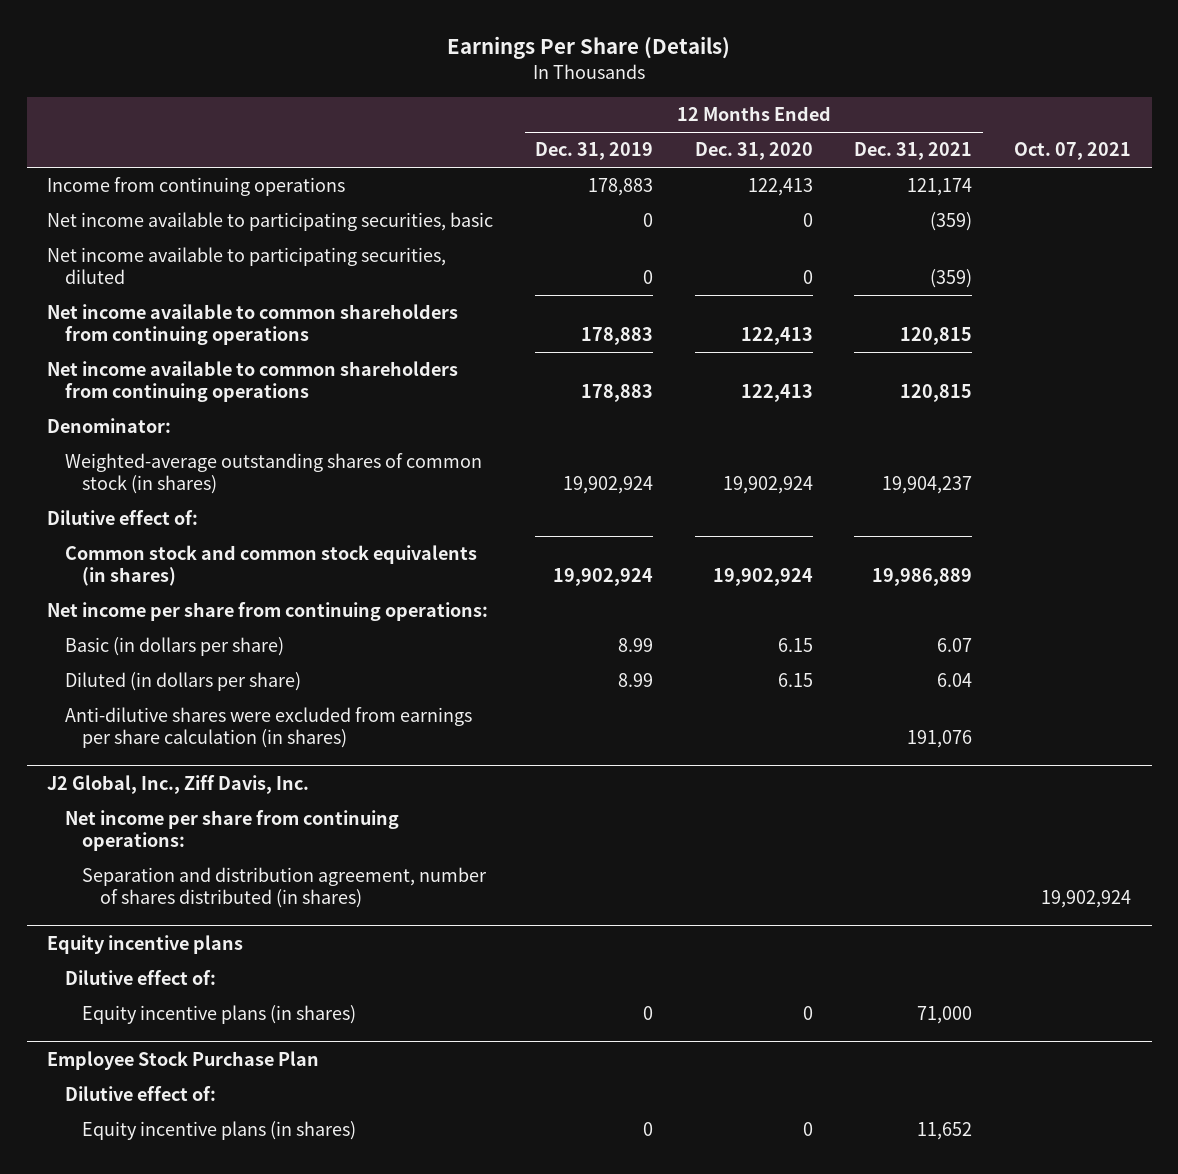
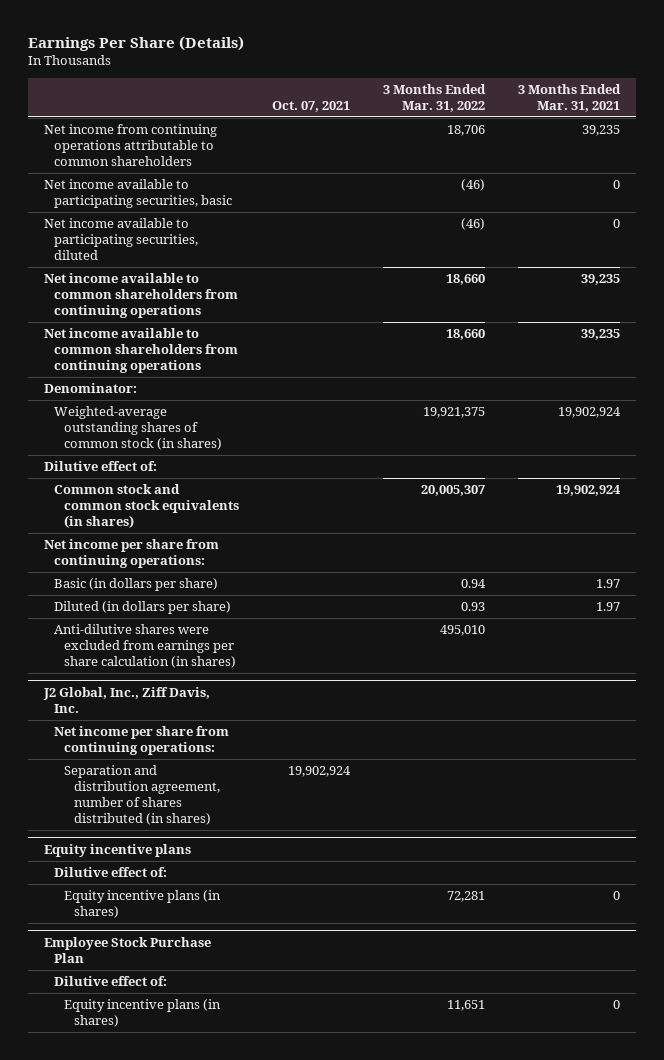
- | 12 Months Ended Dec. 31, 2019 | 12 Months Ended Dec. 31, 2020 | 12 Months Ended Dec. 31, 2021 | Oct. 07, 2021
+ | Oct. 07, 2021 | 3 Months Ended Mar. 31, 2022 | 3 Months Ended Mar. 31, 2021
- Income from continuing operations | 178,883 | 122,413 | 121,174 |
+ Net income from continuing operations attributable to common shareholders | | 18,706 | 39,235

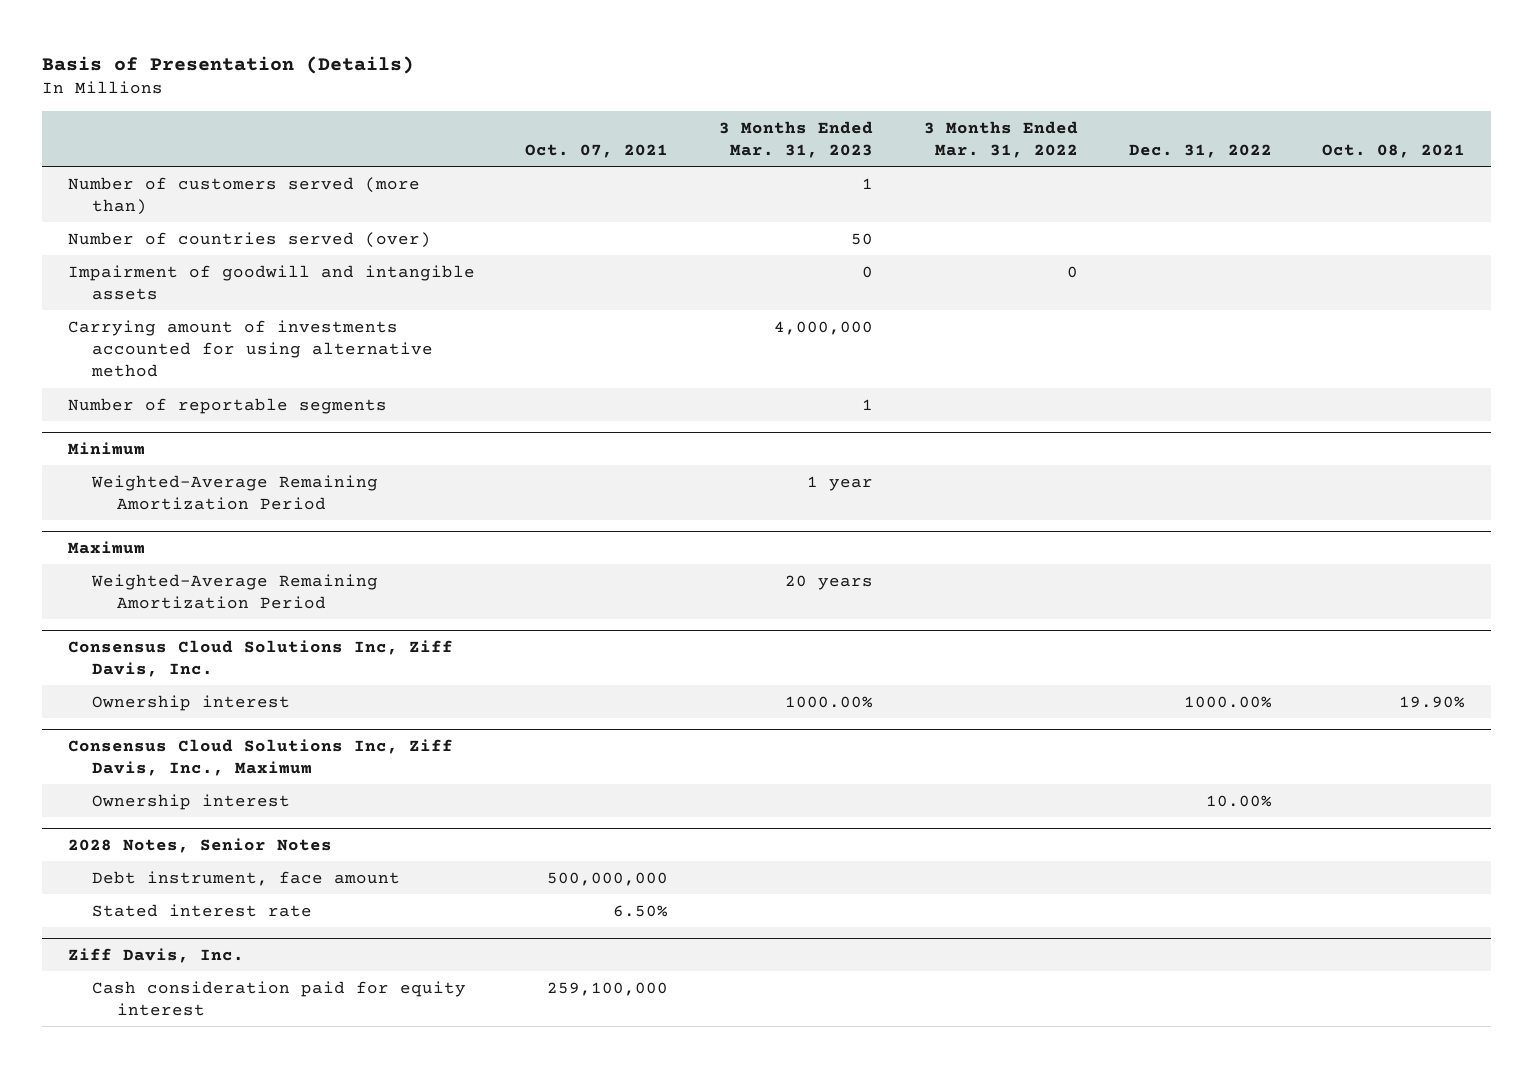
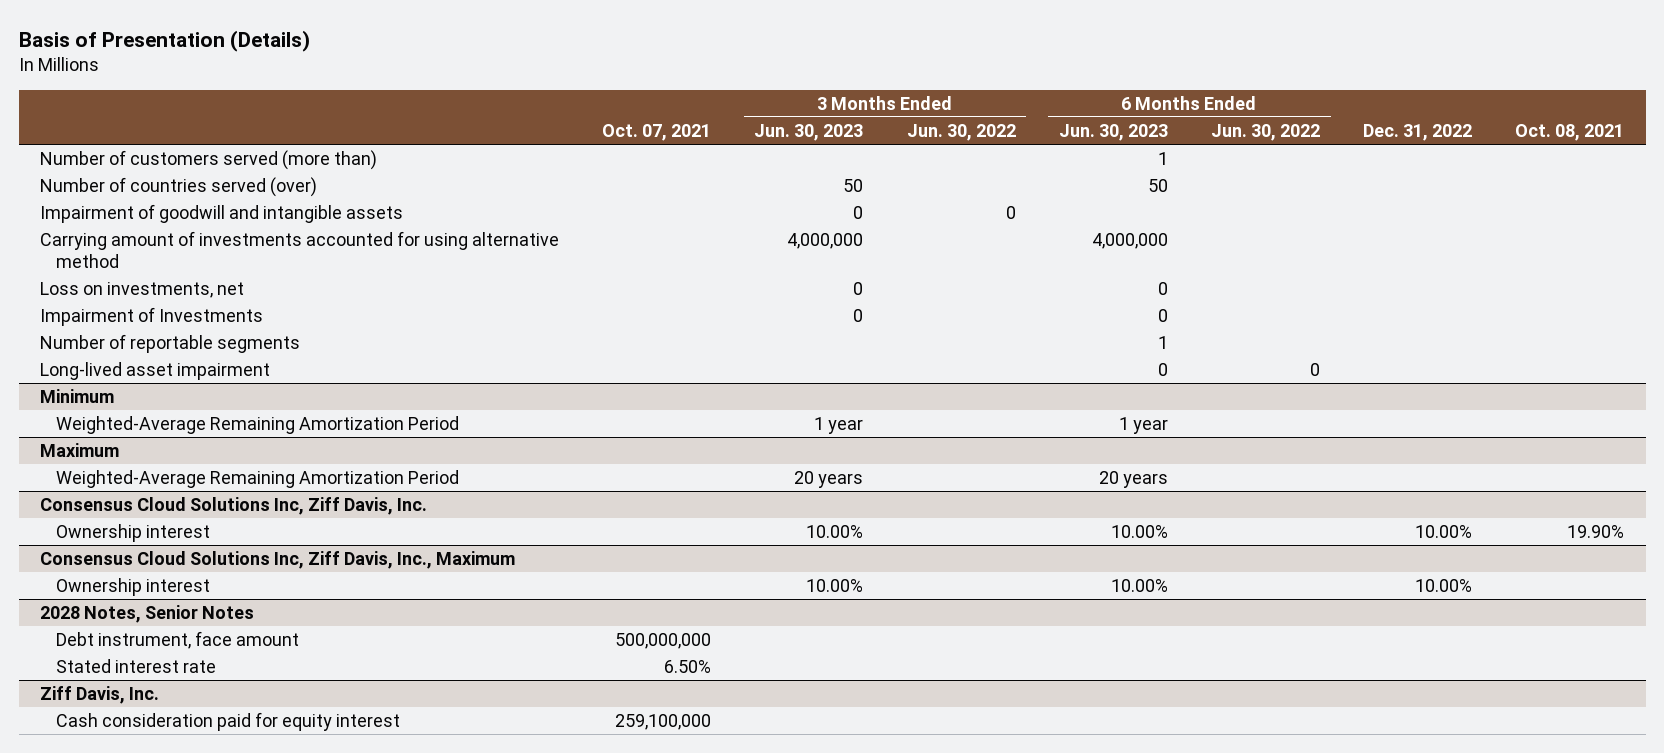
- | Oct. 07, 2021 | 3 Months Ended Mar. 31, 2023 | 3 Months Ended Mar. 31, 2022 | Dec. 31, 2022 | Oct. 08, 2021
+ | Oct. 07, 2021 | 3 Months Ended Jun. 30, 2023 | 3 Months Ended Jun. 30, 2022 | 6 Months Ended Jun. 30, 2023 | 6 Months Ended Jun. 30, 2022 | Dec. 31, 2022 | Oct. 08, 2021
+ Loss on investments, net | | 0 | | 0 | | |
+ Impairment of Investments | | 0 | | 0 | | |
+ Long-lived asset impairment | | | | 0 | 0 | |
@ Consensus Cloud Solutions Inc, Ziff Davis, Inc.
- Ownership interest | | 1000.00% | | 1000.00% | 19.90%
+ Ownership interest | | 10.00% | | 10.00% | | 10.00% | 19.90%

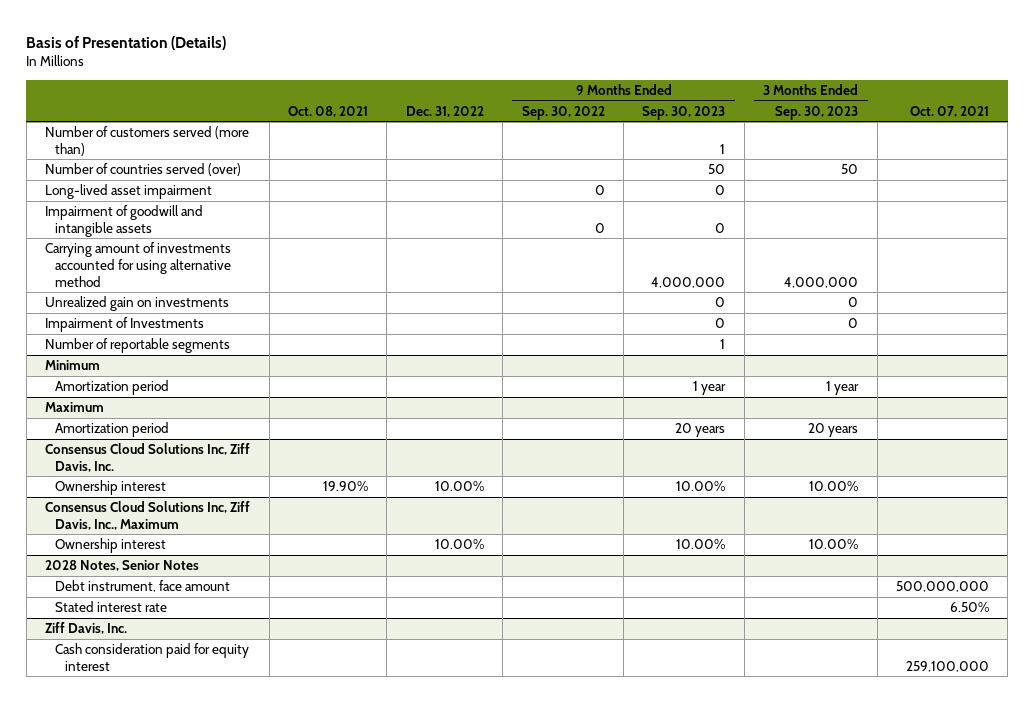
- | Oct. 07, 2021 | 3 Months Ended Jun. 30, 2023 | 3 Months Ended Jun. 30, 2022 | 6 Months Ended Jun. 30, 2023 | 6 Months Ended Jun. 30, 2022 | Dec. 31, 2022 | Oct. 08, 2021
+ | Oct. 08, 2021 | Dec. 31, 2022 | 9 Months Ended Sep. 30, 2022 | 9 Months Ended Sep. 30, 2023 | 3 Months Ended Sep. 30, 2023 | Oct. 07, 2021
moved up: Long-lived asset impairment | | | 0 | 0 | |
- Loss on investments, net | | 0 | | 0 | | |
+ Unrealized gain on investments | | | | 0 | 0 |
@ Minimum
- Weighted-Average Remaining Amortization Period | | 1 year | | 1 year | | |
+ Amortization period | | | | 1 year | 1 year |
@ Maximum
- Weighted-Average Remaining Amortization Period | | 20 years | | 20 years | | |
+ Amortization period | | | | 20 years | 20 years |

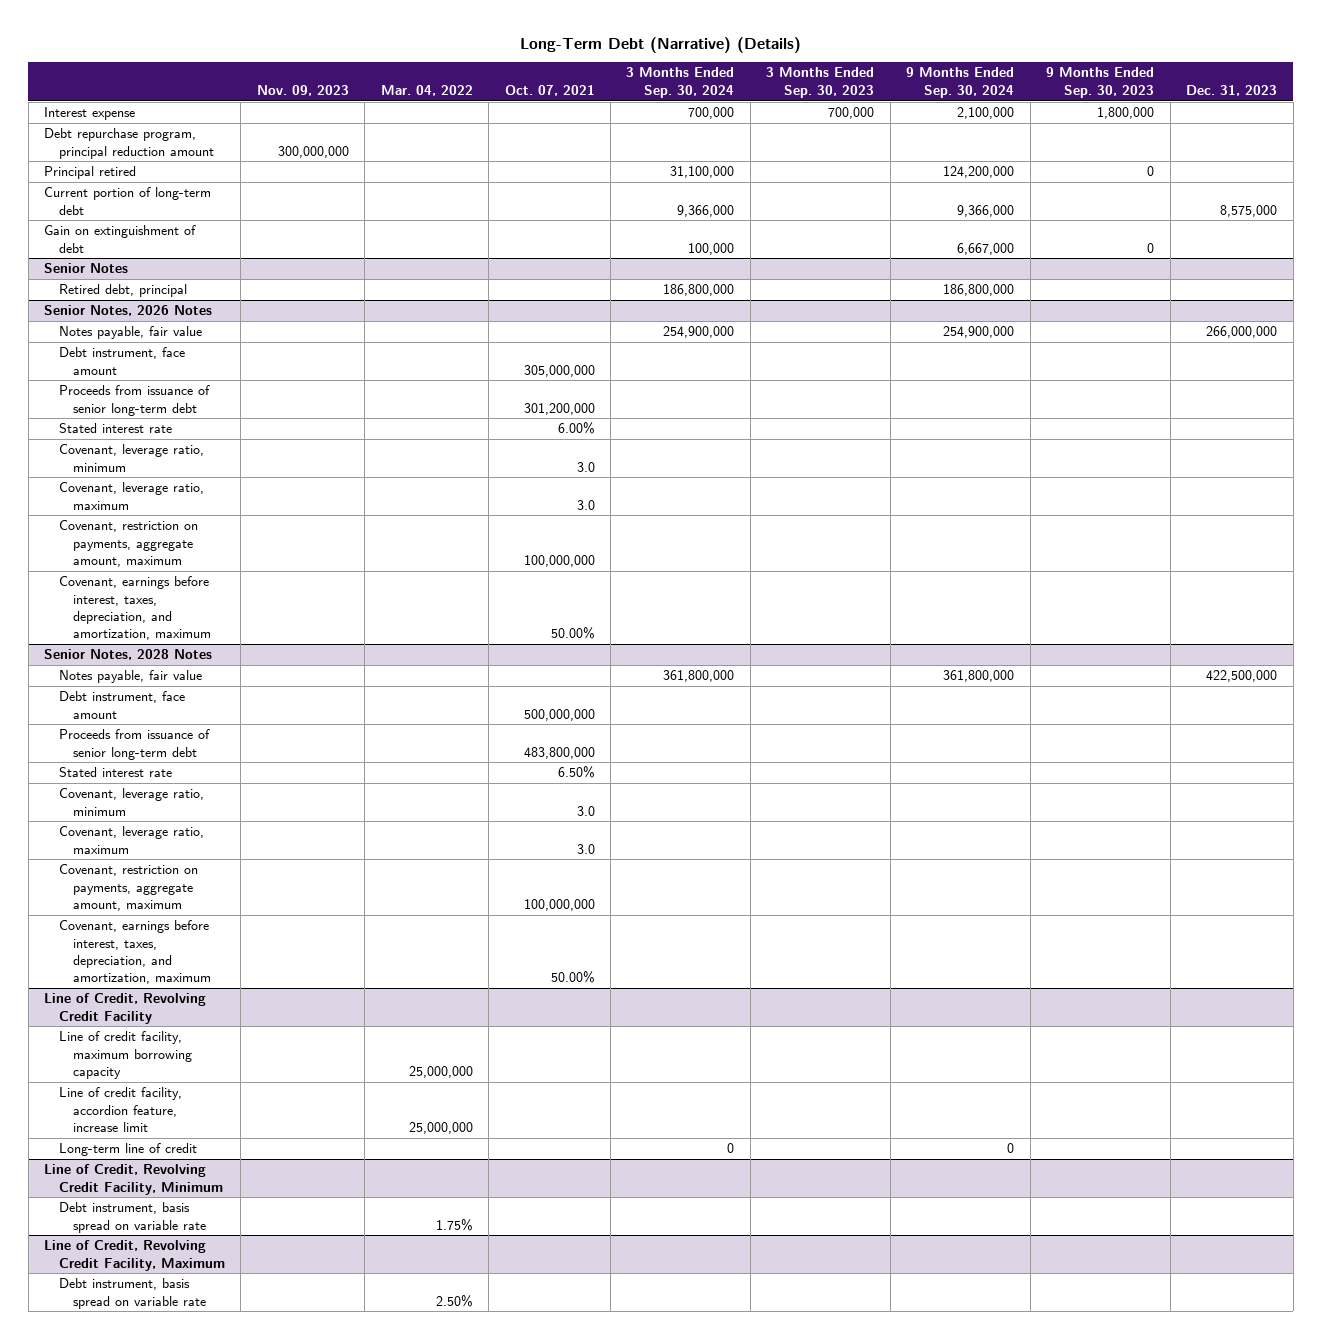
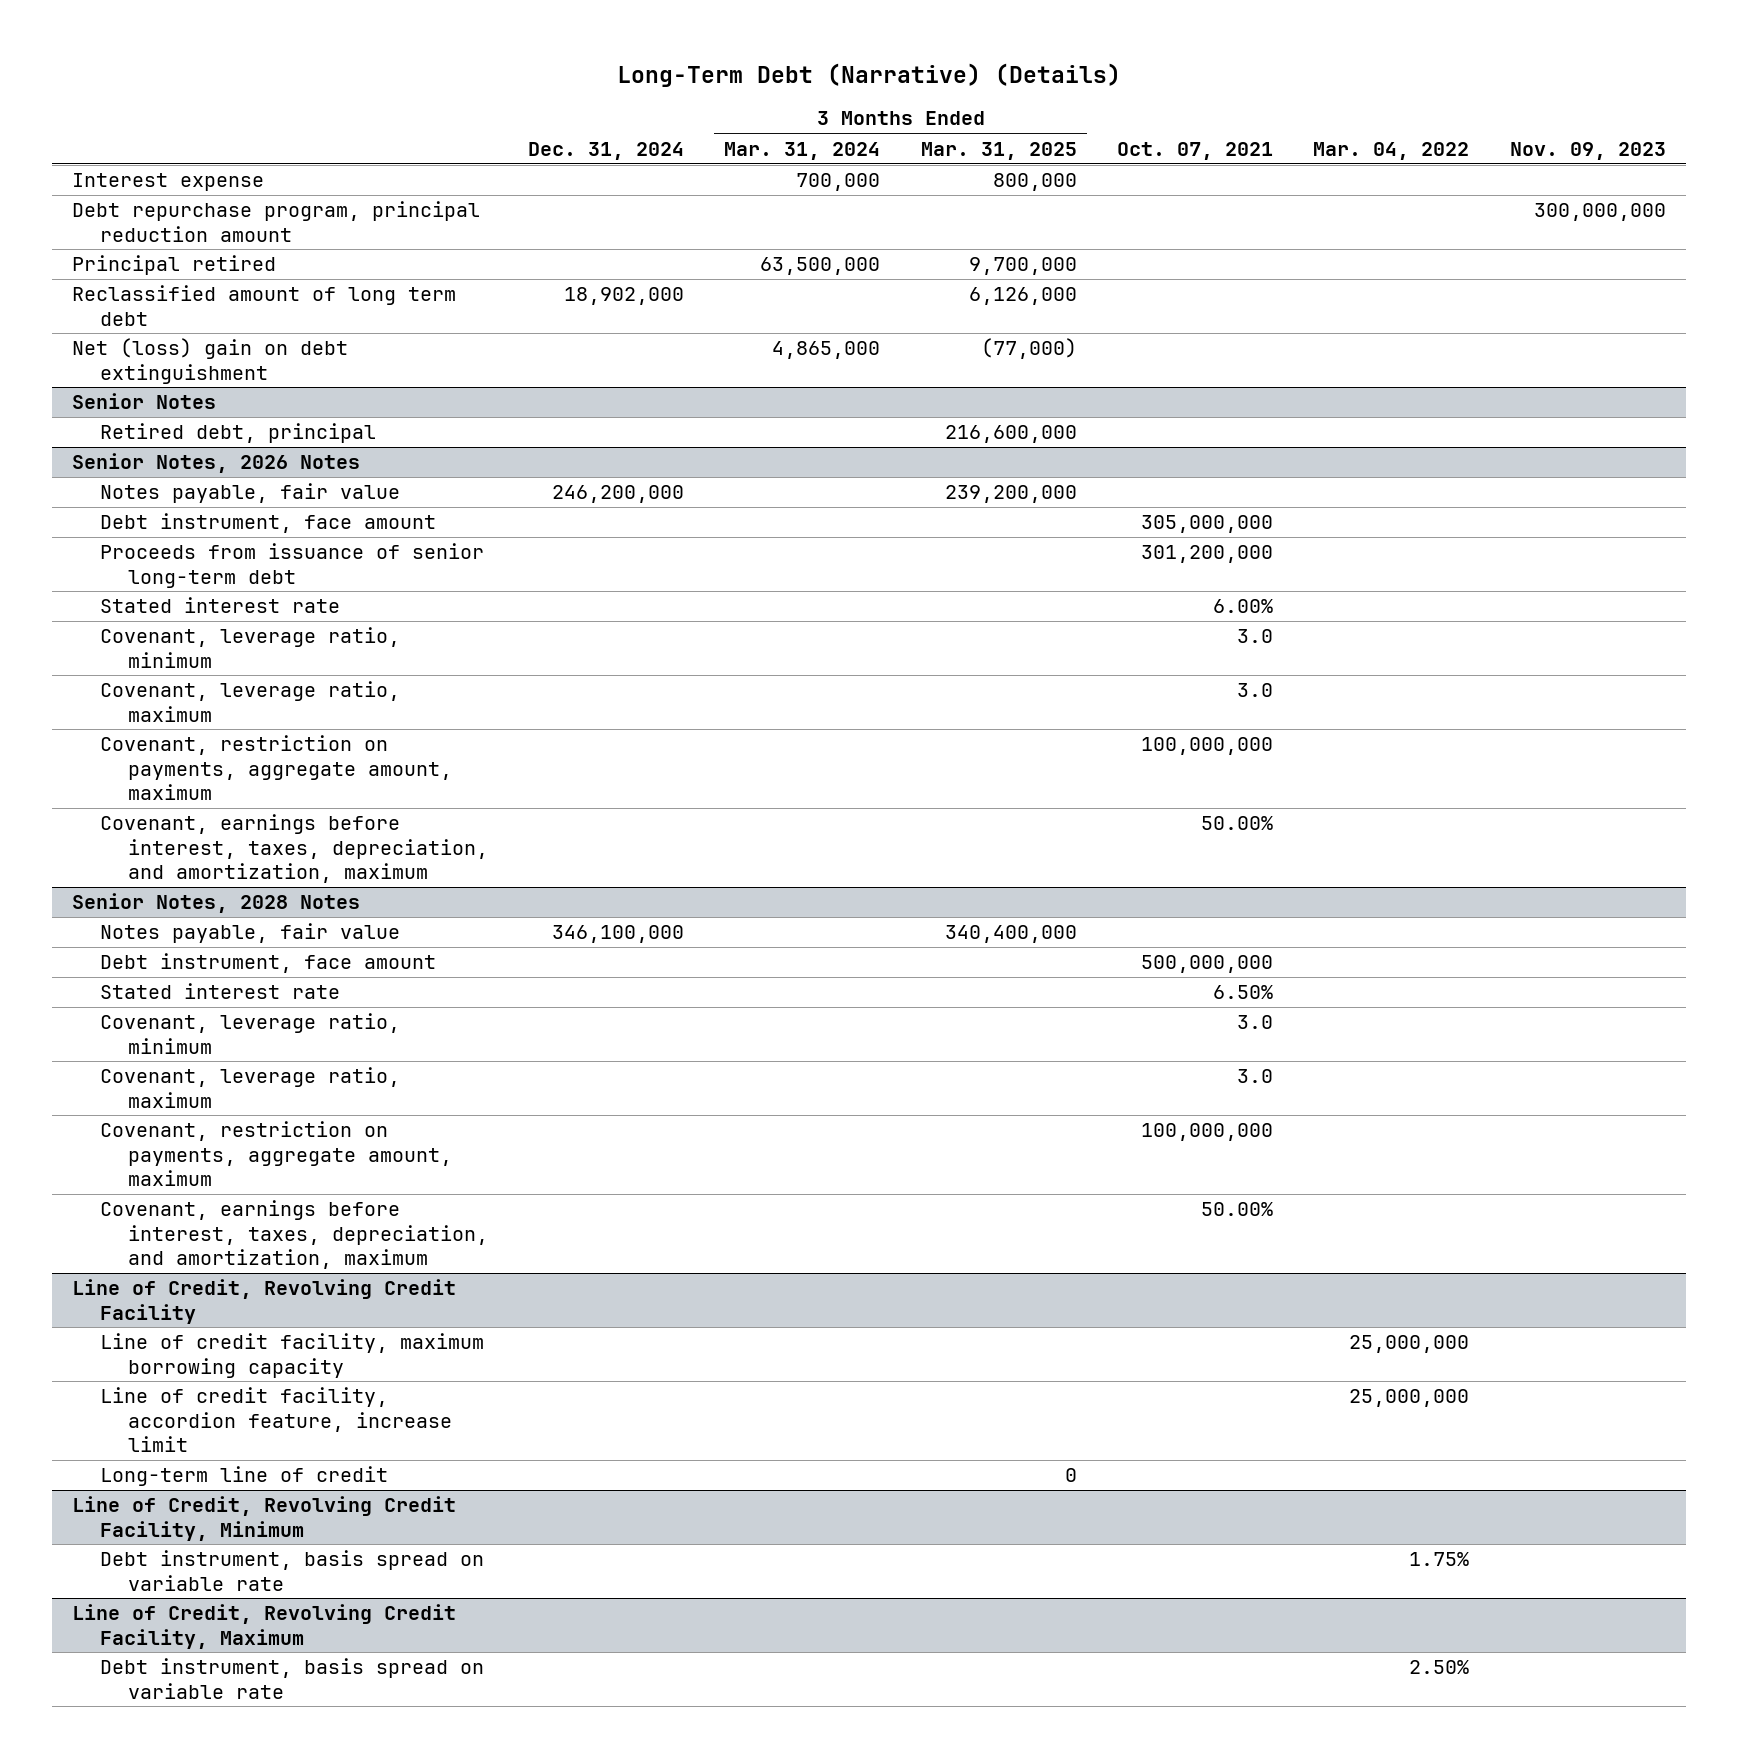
- | Nov. 09, 2023 | Mar. 04, 2022 | Oct. 07, 2021 | 3 Months Ended Sep. 30, 2024 | 3 Months Ended Sep. 30, 2023 | 9 Months Ended Sep. 30, 2024 | 9 Months Ended Sep. 30, 2023 | Dec. 31, 2023
+ | Dec. 31, 2024 | 3 Months Ended Mar. 31, 2024 | 3 Months Ended Mar. 31, 2025 | Oct. 07, 2021 | Mar. 04, 2022 | Nov. 09, 2023
- Current portion of long-term debt | | | | 9,366,000 | | 9,366,000 | | 8,575,000
- Gain on extinguishment of debt | | | | 100,000 | | 6,667,000 | 0 |
+ Reclassified amount of long term debt | 18,902,000 | | 6,126,000 | | |
+ Net (loss) gain on debt extinguishment | | 4,865,000 | (77,000) | | |
@ Senior Notes, 2028 Notes
- Proceeds from issuance of senior long-term debt | | | 483,800,000 | | | | |

